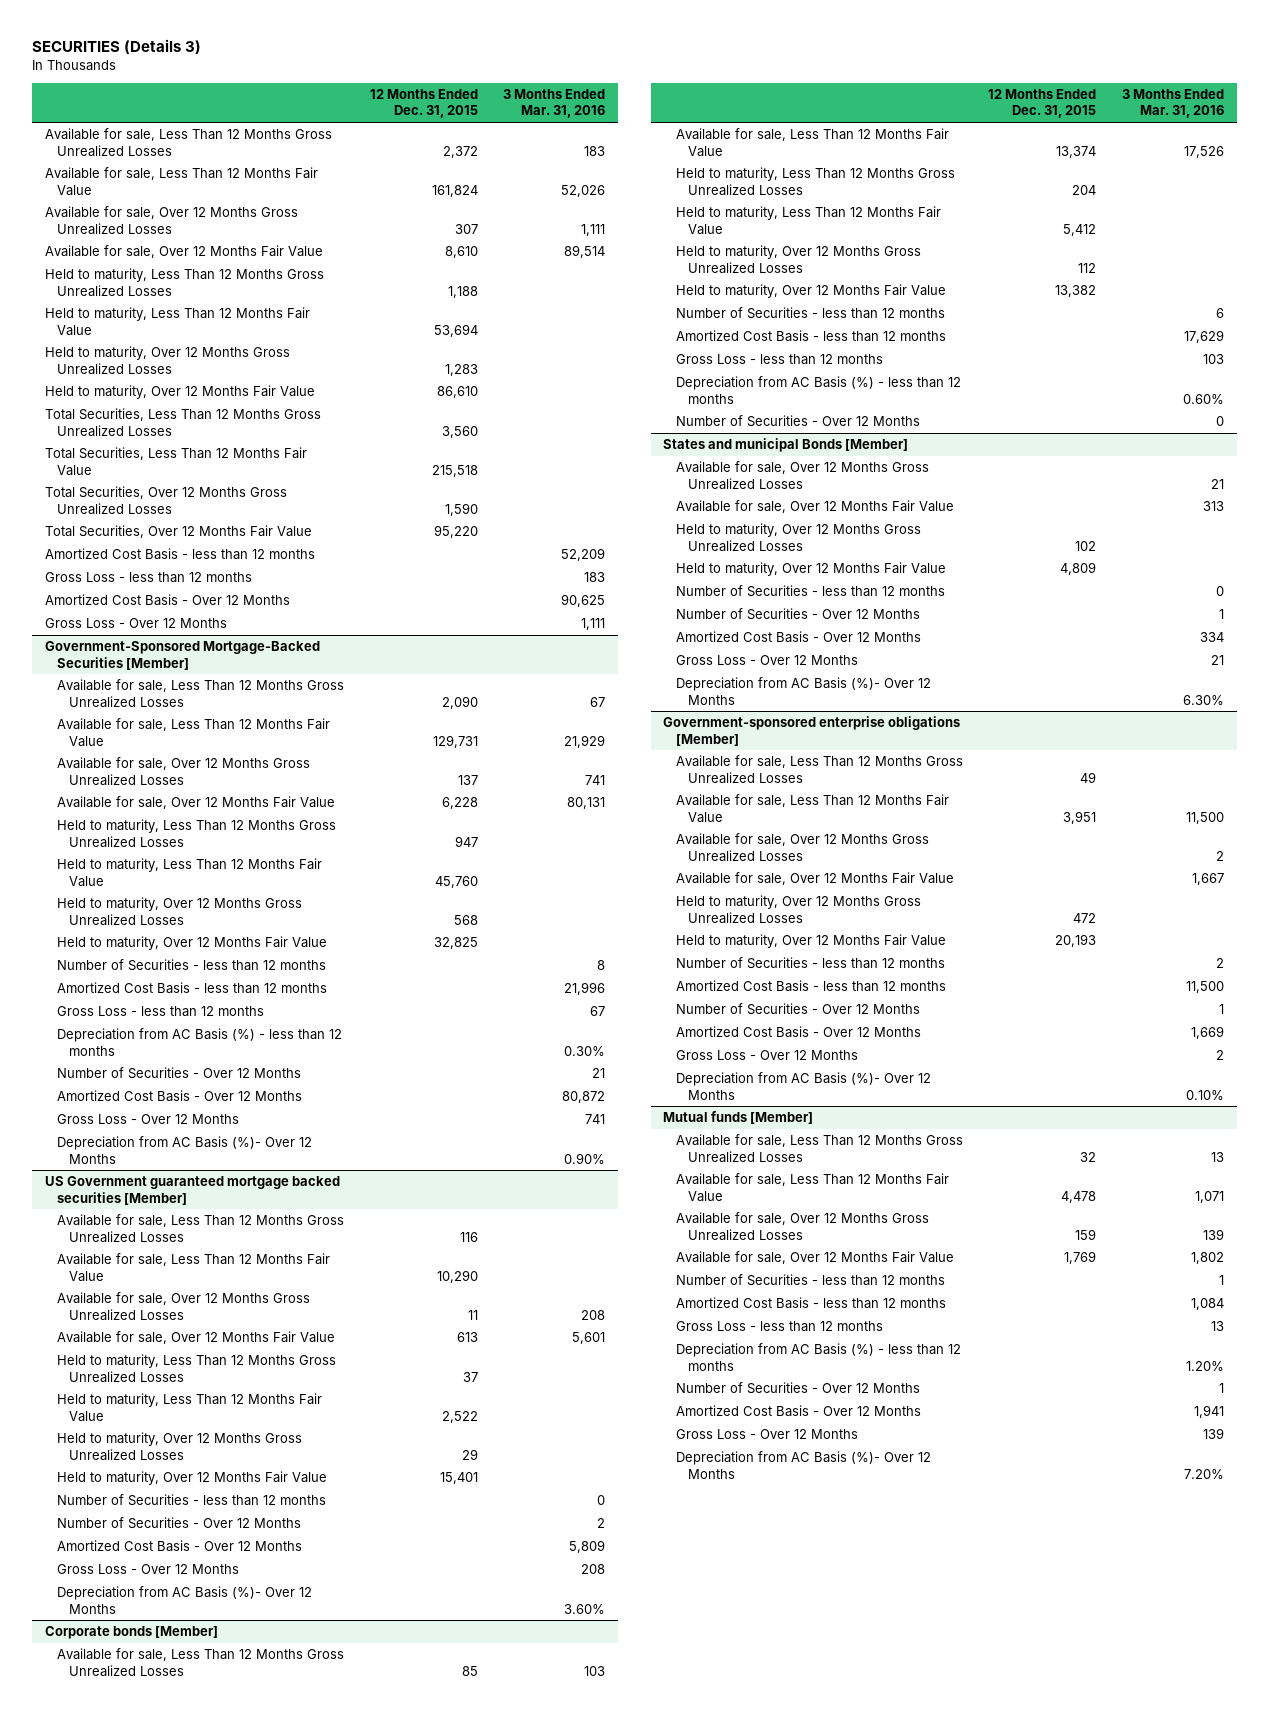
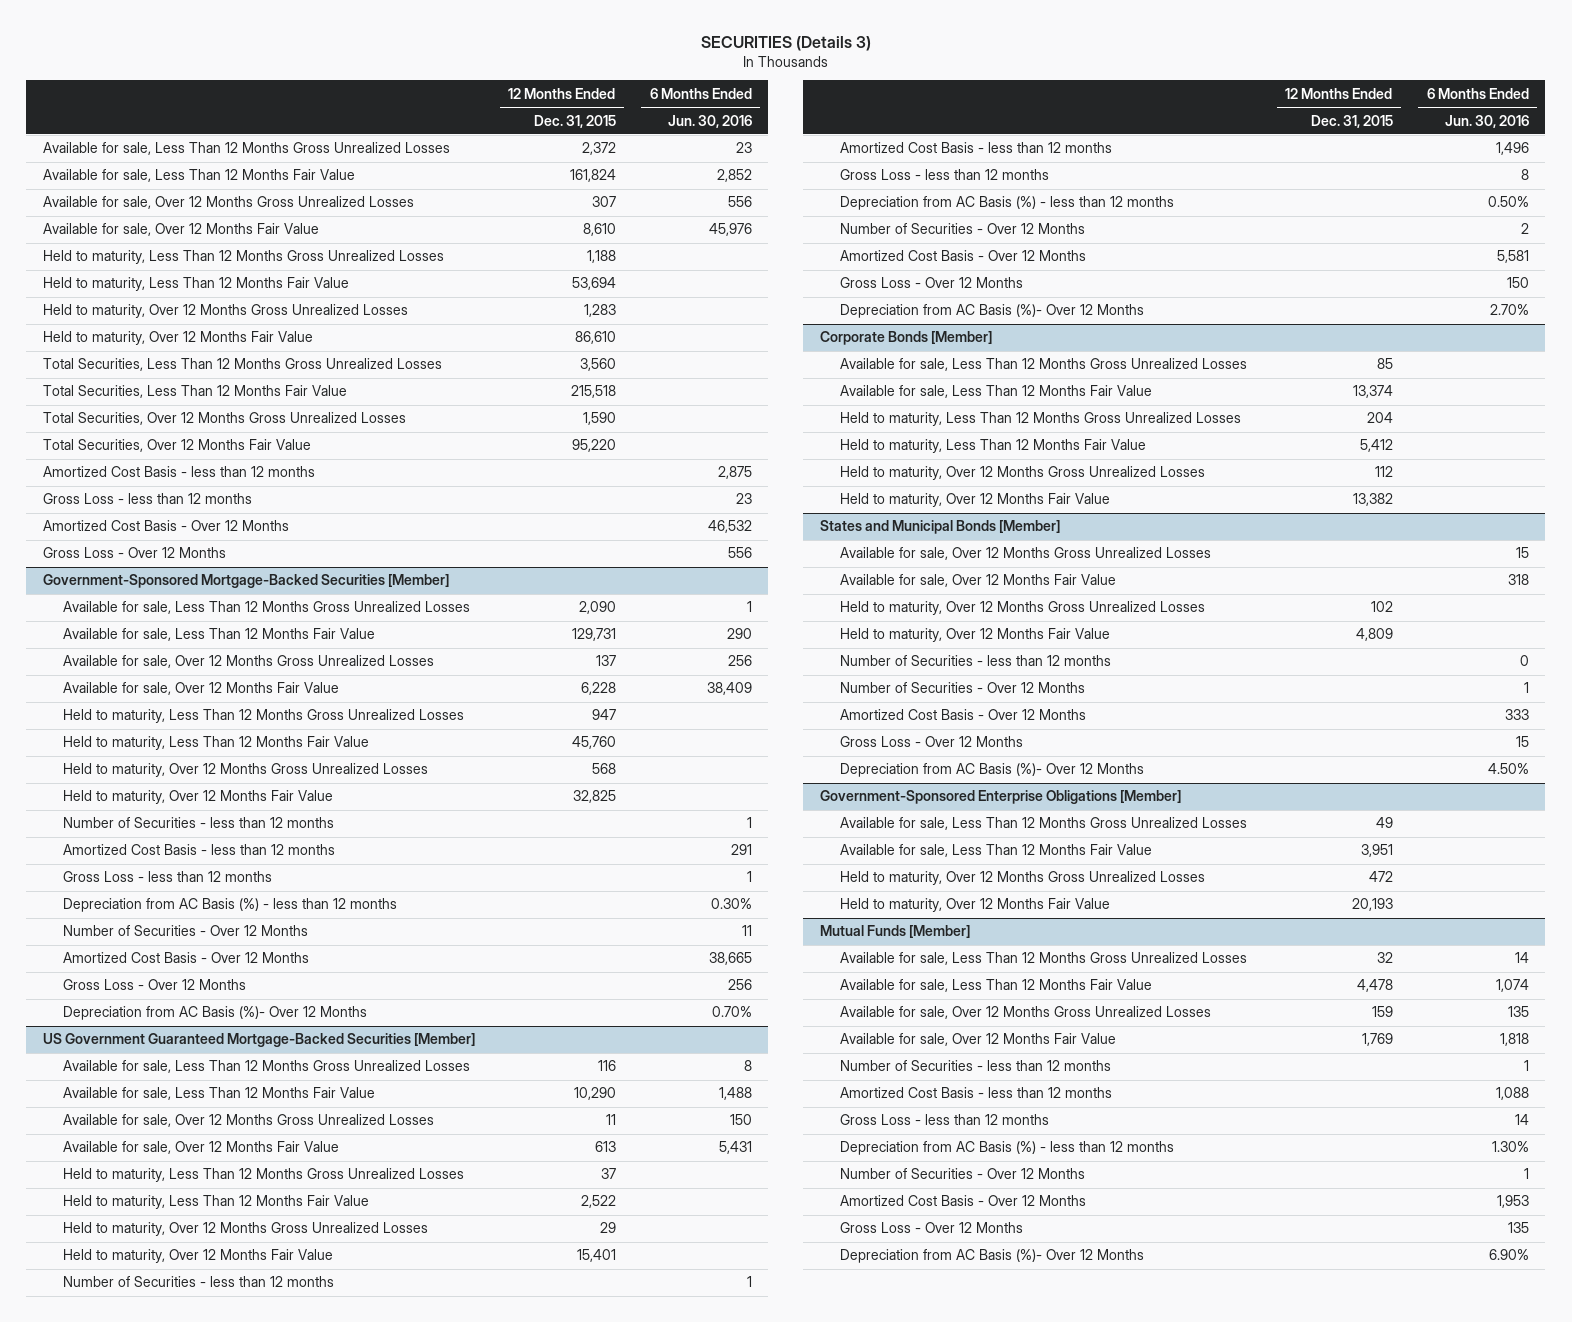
- | 12 Months Ended Dec. 31, 2015 | 3 Months Ended Mar. 31, 2016
+ | 12 Months Ended Dec. 31, 2015 | 6 Months Ended Jun. 30, 2016
- US Government guaranteed mortgage backed securities [Member]
+ US Government Guaranteed Mortgage-Backed Securities [Member]
+ Amortized Cost Basis - less than 12 months | | 1,496
+ Gross Loss - less than 12 months | | 8
+ Depreciation from AC Basis (%) - less than 12 months | | 0.50%
- Corporate bonds [Member]
+ Corporate Bonds [Member]
- Number of Securities - less than 12 months | | 6
- Amortized Cost Basis - less than 12 months | | 17,629
- Gross Loss - less than 12 months | | 103
- Depreciation from AC Basis (%) - less than 12 months | | 0.60%
- Number of Securities - Over 12 Months | | 0
- States and municipal Bonds [Member]
+ States and Municipal Bonds [Member]
- Government-sponsored enterprise obligations [Member]
+ Government-Sponsored Enterprise Obligations [Member]
- Available for sale, Over 12 Months Gross Unrealized Losses | | 2
- Available for sale, Over 12 Months Fair Value | | 1,667
- Number of Securities - less than 12 months | | 2
- Amortized Cost Basis - less than 12 months | | 11,500
- Number of Securities - Over 12 Months | | 1
- Amortized Cost Basis - Over 12 Months | | 1,669
- Gross Loss - Over 12 Months | | 2
- Depreciation from AC Basis (%)- Over 12 Months | | 0.10%
- Mutual funds [Member]
+ Mutual Funds [Member]

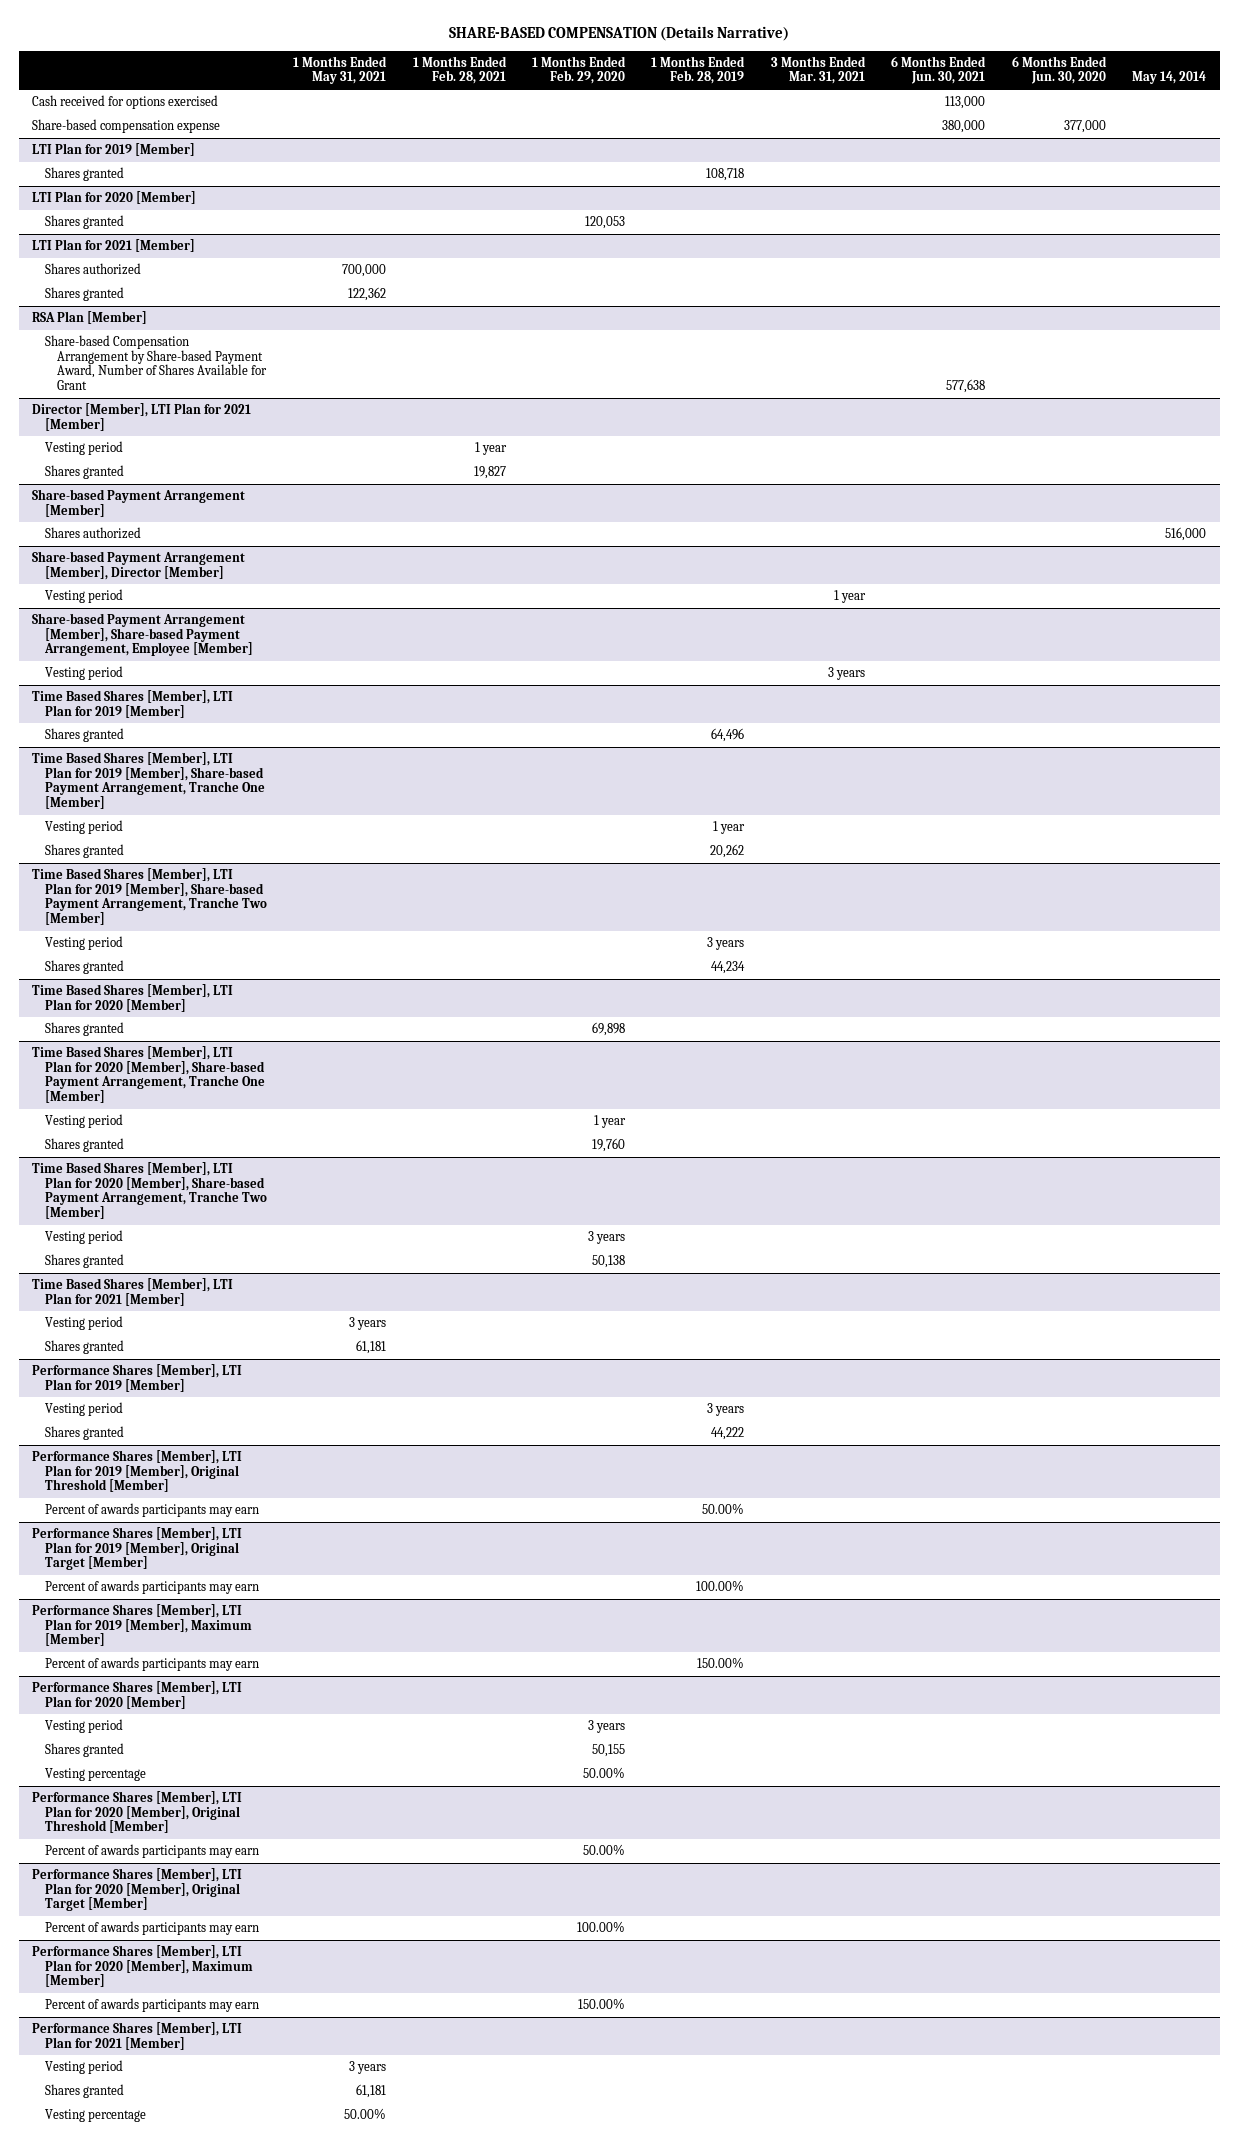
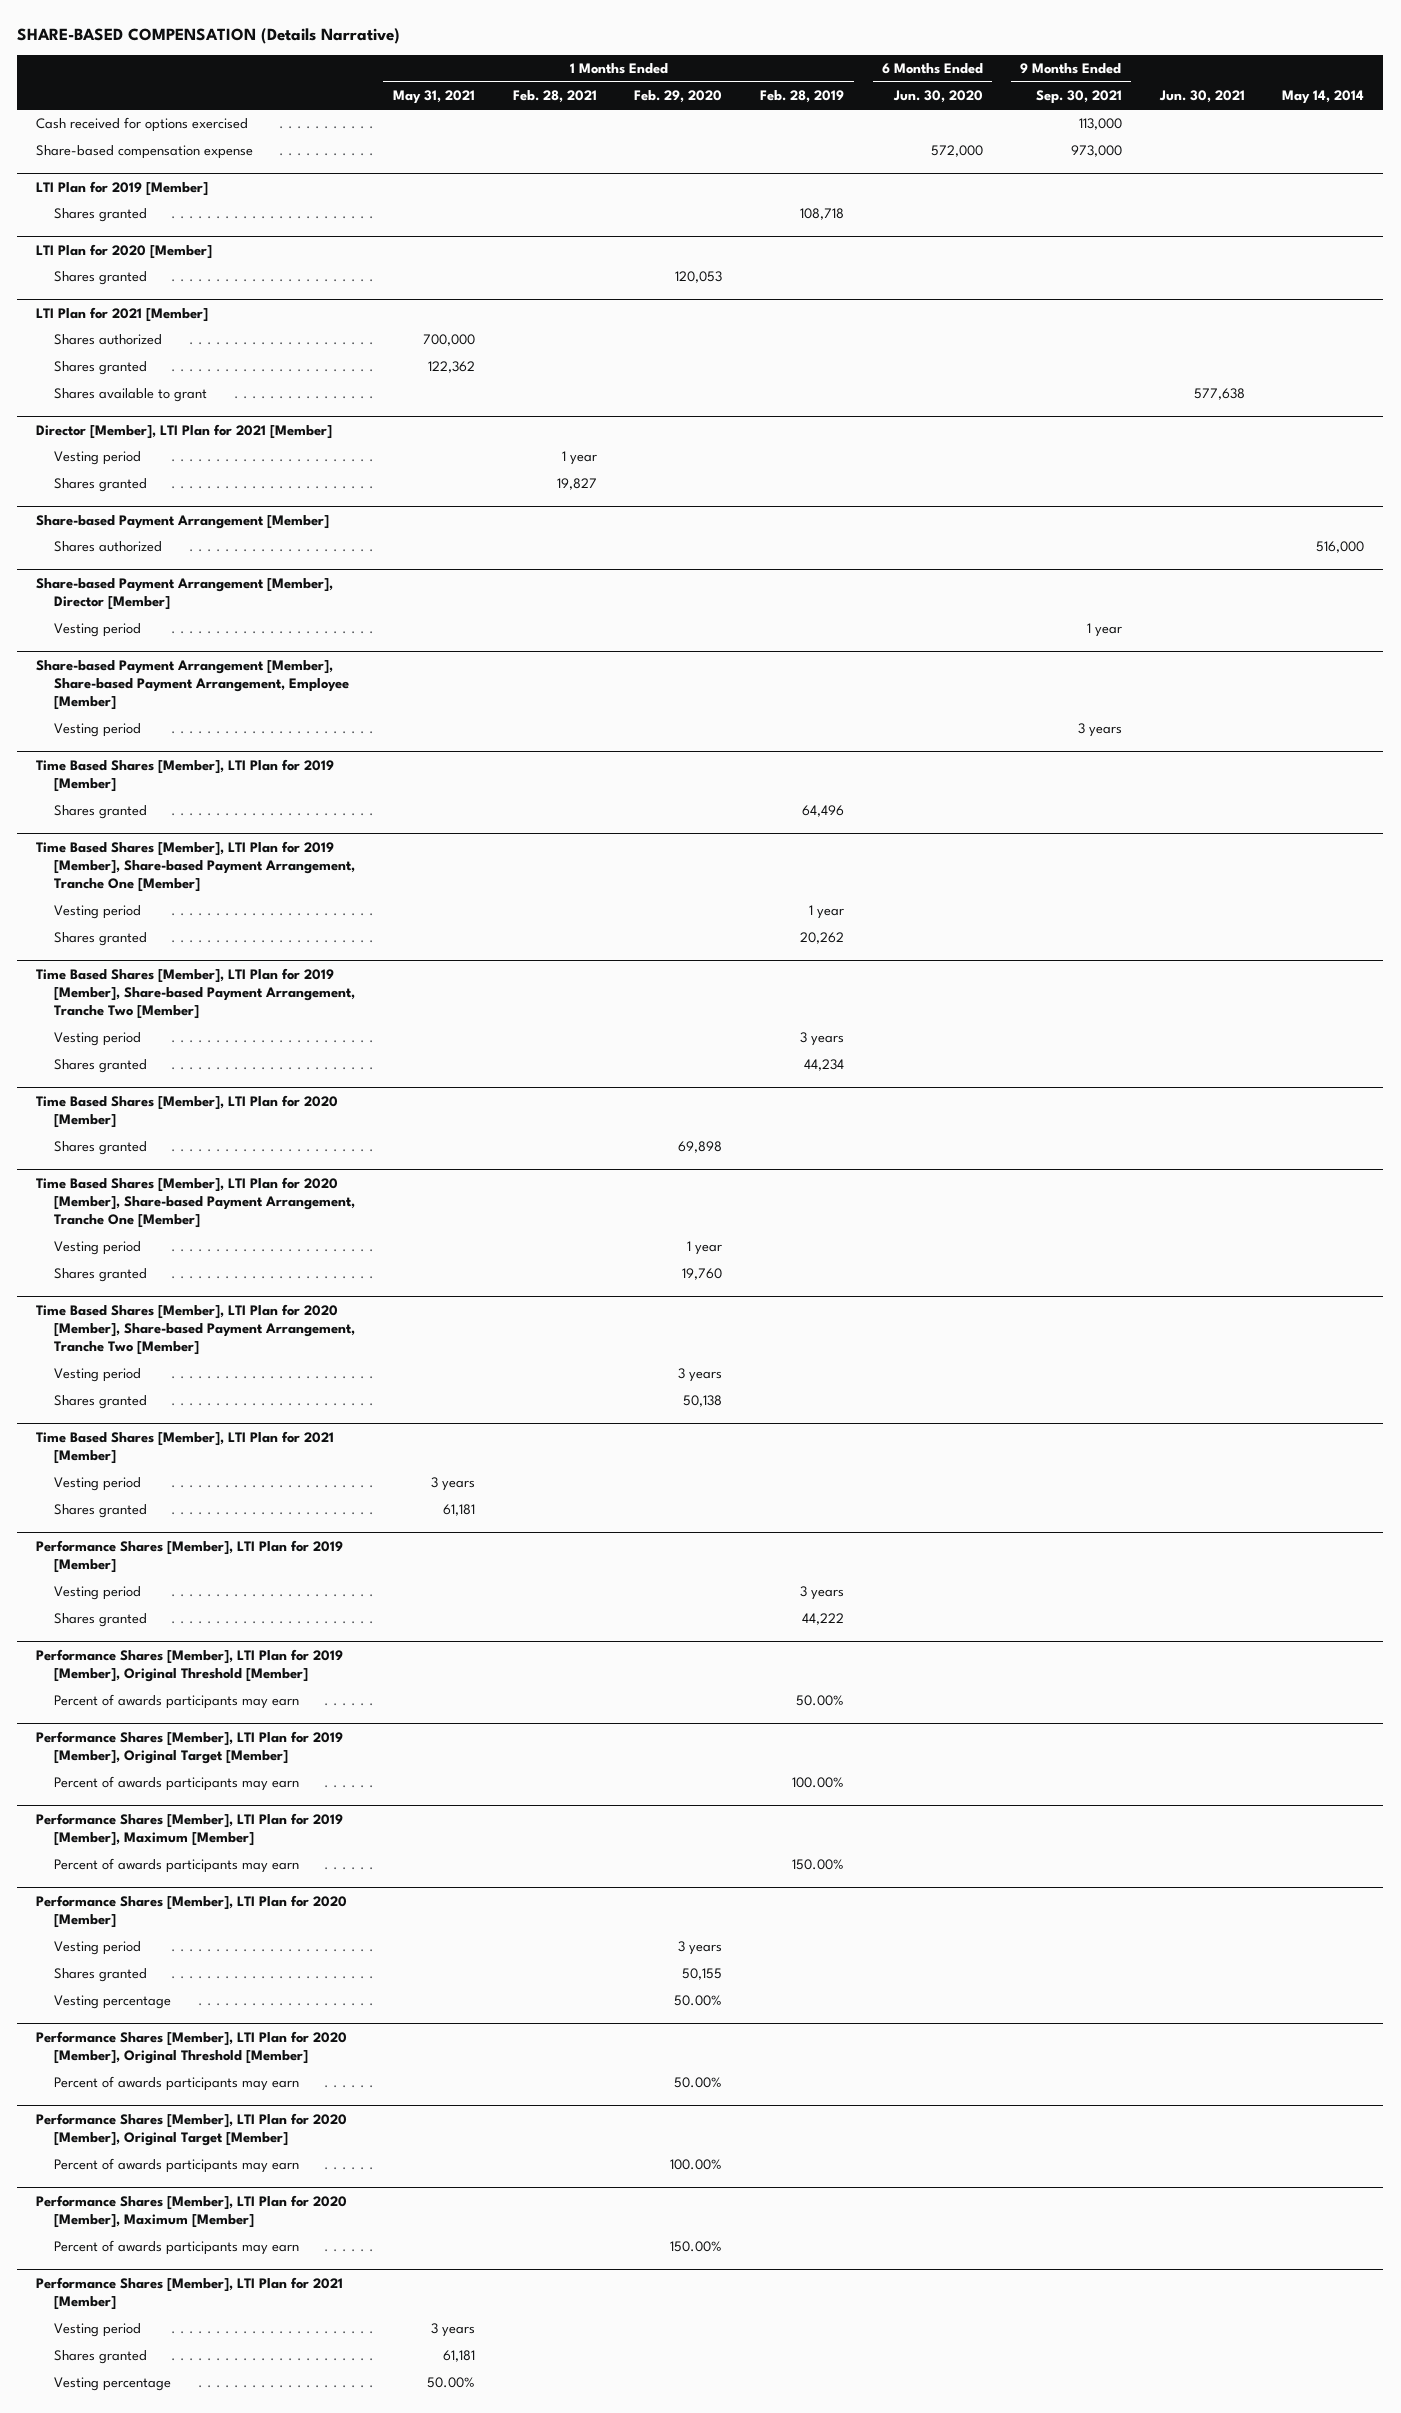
- | 1 Months Ended May 31, 2021 | 1 Months Ended Feb. 28, 2021 | 1 Months Ended Feb. 29, 2020 | 1 Months Ended Feb. 28, 2019 | 3 Months Ended Mar. 31, 2021 | 6 Months Ended Jun. 30, 2021 | 6 Months Ended Jun. 30, 2020 | May 14, 2014
+ | 1 Months Ended May 31, 2021 | 1 Months Ended Feb. 28, 2021 | 1 Months Ended Feb. 29, 2020 | 1 Months Ended Feb. 28, 2019 | 6 Months Ended Jun. 30, 2020 | 9 Months Ended Sep. 30, 2021 | Jun. 30, 2021 | May 14, 2014
- Share-based compensation expense | | | | | | 380,000 | 377,000 |
+ Share-based compensation expense | | | | | 572,000 | 973,000 | |
- RSA Plan [Member]
- Share-based Compensation Arrangement by Share-based Payment Award, Number of Shares Available for Grant | | | | | | 577,638 | |
@ LTI Plan for 2021 [Member]
+ Shares available to grant | | | | | | | 577,638 |

